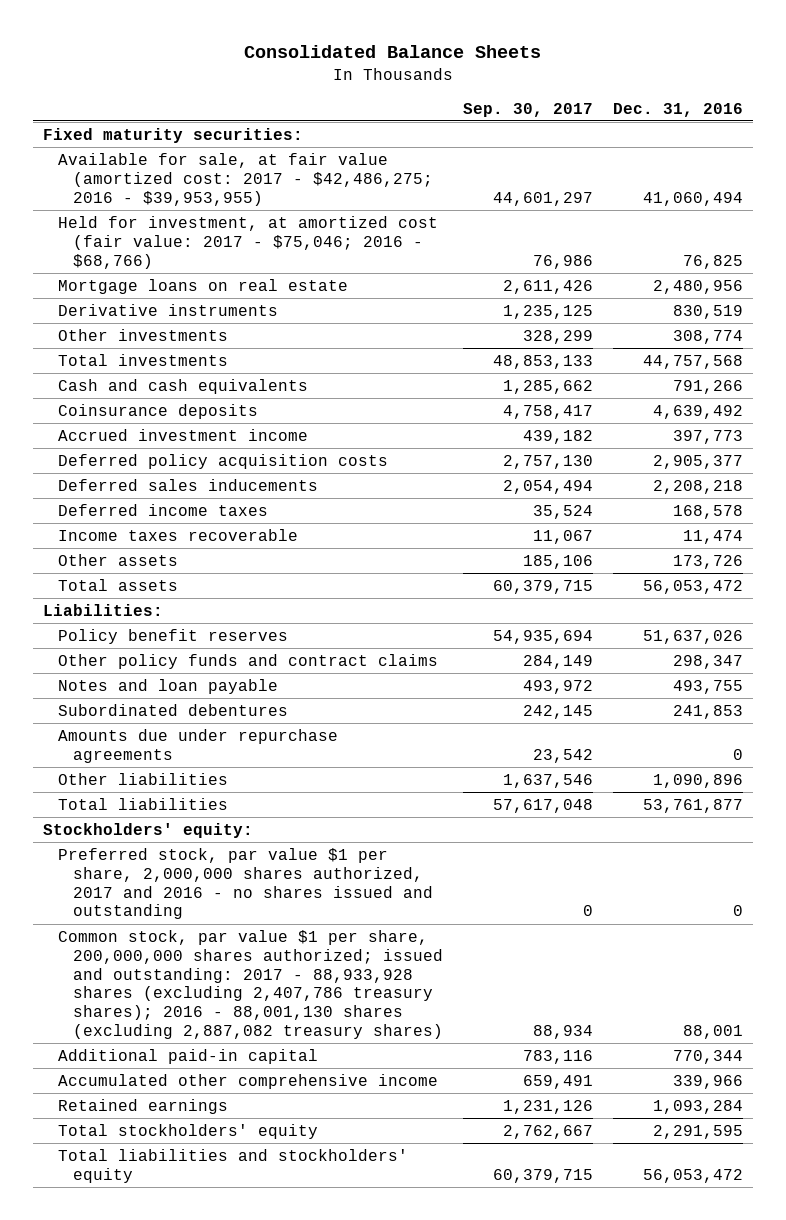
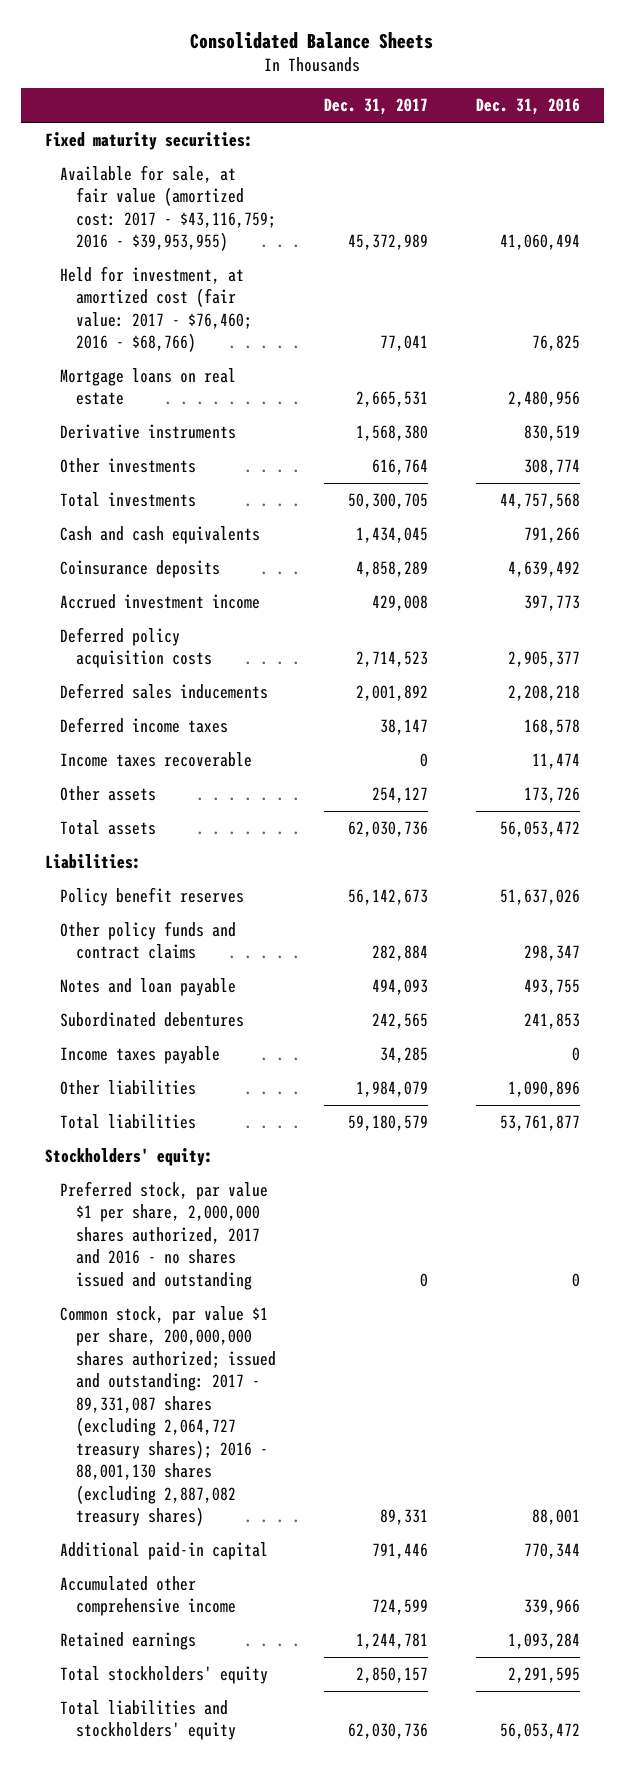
- | Sep. 30, 2017 | Dec. 31, 2016
+ | Dec. 31, 2017 | Dec. 31, 2016
- Available for sale, at fair value (amortized cost: 2017 - $42,486,275; 2016 - $39,953,955) | 44,601,297 | 41,060,494
- Held for investment, at amortized cost (fair value: 2017 - $75,046; 2016 - $68,766) | 76,986 | 76,825
+ Available for sale, at fair value (amortized cost: 2017 - $43,116,759; 2016 - $39,953,955) | 45,372,989 | 41,060,494
+ Held for investment, at amortized cost (fair value: 2017 - $76,460; 2016 - $68,766) | 77,041 | 76,825
- Amounts due under repurchase agreements | 23,542 | 0
+ Income taxes payable | 34,285 | 0
- Common stock, par value $1 per share, 200,000,000 shares authorized; issued and outstanding: 2017 - 88,933,928 shares (excluding 2,407,786 treasury shares); 2016 - 88,001,130 shares (excluding 2,887,082 treasury shares) | 88,934 | 88,001
+ Common stock, par value $1 per share, 200,000,000 shares authorized; issued and outstanding: 2017 - 89,331,087 shares (excluding 2,064,727 treasury shares); 2016 - 88,001,130 shares (excluding 2,887,082 treasury shares) | 89,331 | 88,001

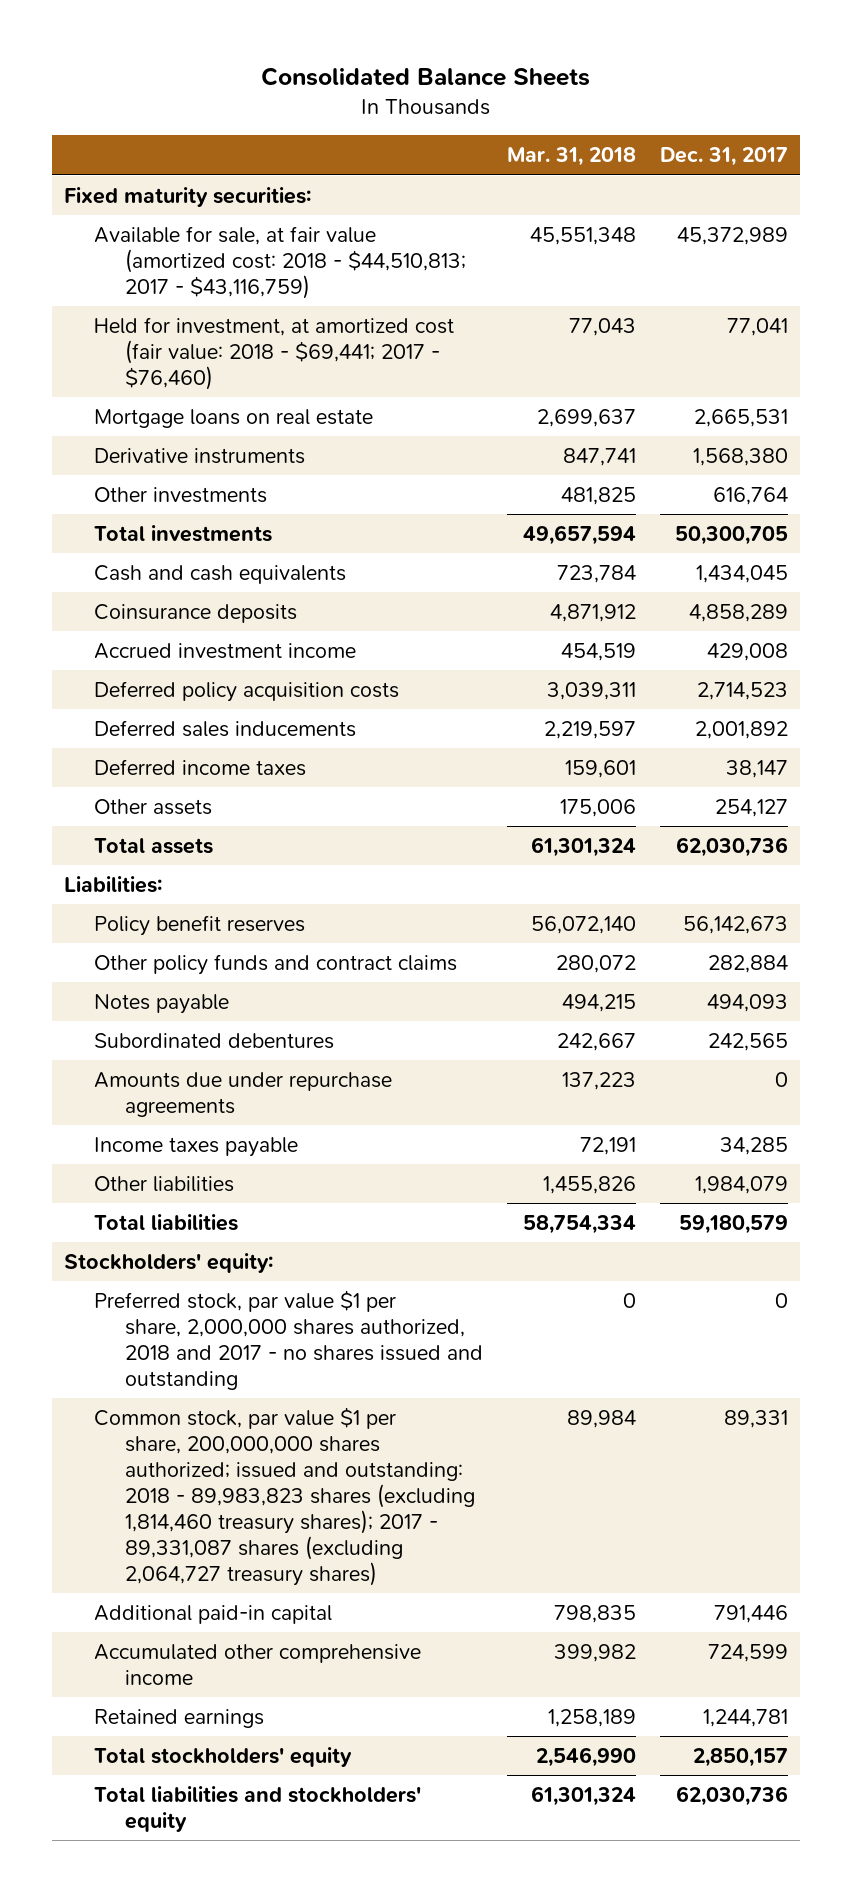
- | Dec. 31, 2017 | Dec. 31, 2016
+ | Mar. 31, 2018 | Dec. 31, 2017
- Available for sale, at fair value (amortized cost: 2017 - $43,116,759; 2016 - $39,953,955) | 45,372,989 | 41,060,494
- Held for investment, at amortized cost (fair value: 2017 - $76,460; 2016 - $68,766) | 77,041 | 76,825
+ Available for sale, at fair value (amortized cost: 2018 - $44,510,813; 2017 - $43,116,759) | 45,551,348 | 45,372,989
+ Held for investment, at amortized cost (fair value: 2018 - $69,441; 2017 - $76,460) | 77,043 | 77,041
- Income taxes recoverable | 0 | 11,474
- Notes and loan payable | 494,093 | 493,755
+ Notes payable | 494,215 | 494,093
+ Amounts due under repurchase agreements | 137,223 | 0
- Preferred stock, par value $1 per share, 2,000,000 shares authorized, 2017 and 2016 - no shares issued and outstanding | 0 | 0
- Common stock, par value $1 per share, 200,000,000 shares authorized; issued and outstanding: 2017 - 89,331,087 shares (excluding 2,064,727 treasury shares); 2016 - 88,001,130 shares (excluding 2,887,082 treasury shares) | 89,331 | 88,001
+ Preferred stock, par value $1 per share, 2,000,000 shares authorized, 2018 and 2017 - no shares issued and outstanding | 0 | 0
+ Common stock, par value $1 per share, 200,000,000 shares authorized; issued and outstanding: 2018 - 89,983,823 shares (excluding 1,814,460 treasury shares); 2017 - 89,331,087 shares (excluding 2,064,727 treasury shares) | 89,984 | 89,331

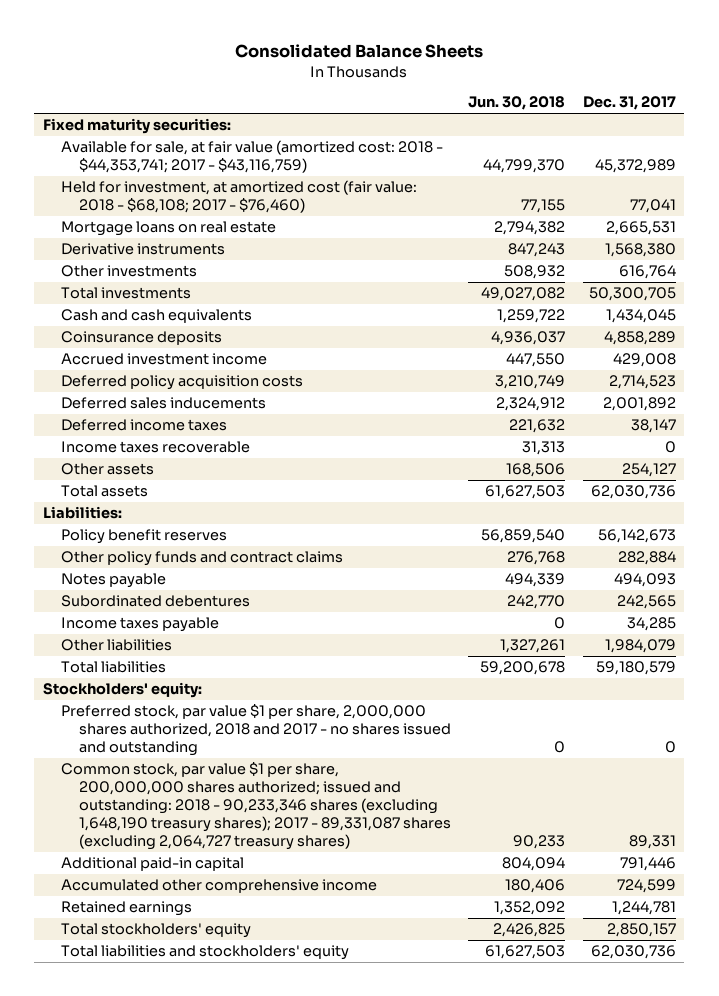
- | Mar. 31, 2018 | Dec. 31, 2017
+ | Jun. 30, 2018 | Dec. 31, 2017
- Available for sale, at fair value (amortized cost: 2018 - $44,510,813; 2017 - $43,116,759) | 45,551,348 | 45,372,989
- Held for investment, at amortized cost (fair value: 2018 - $69,441; 2017 - $76,460) | 77,043 | 77,041
+ Available for sale, at fair value (amortized cost: 2018 - $44,353,741; 2017 - $43,116,759) | 44,799,370 | 45,372,989
+ Held for investment, at amortized cost (fair value: 2018 - $68,108; 2017 - $76,460) | 77,155 | 77,041
+ Income taxes recoverable | 31,313 | 0
- Amounts due under repurchase agreements | 137,223 | 0
- Common stock, par value $1 per share, 200,000,000 shares authorized; issued and outstanding: 2018 - 89,983,823 shares (excluding 1,814,460 treasury shares); 2017 - 89,331,087 shares (excluding 2,064,727 treasury shares) | 89,984 | 89,331
+ Common stock, par value $1 per share, 200,000,000 shares authorized; issued and outstanding: 2018 - 90,233,346 shares (excluding 1,648,190 treasury shares); 2017 - 89,331,087 shares (excluding 2,064,727 treasury shares) | 90,233 | 89,331

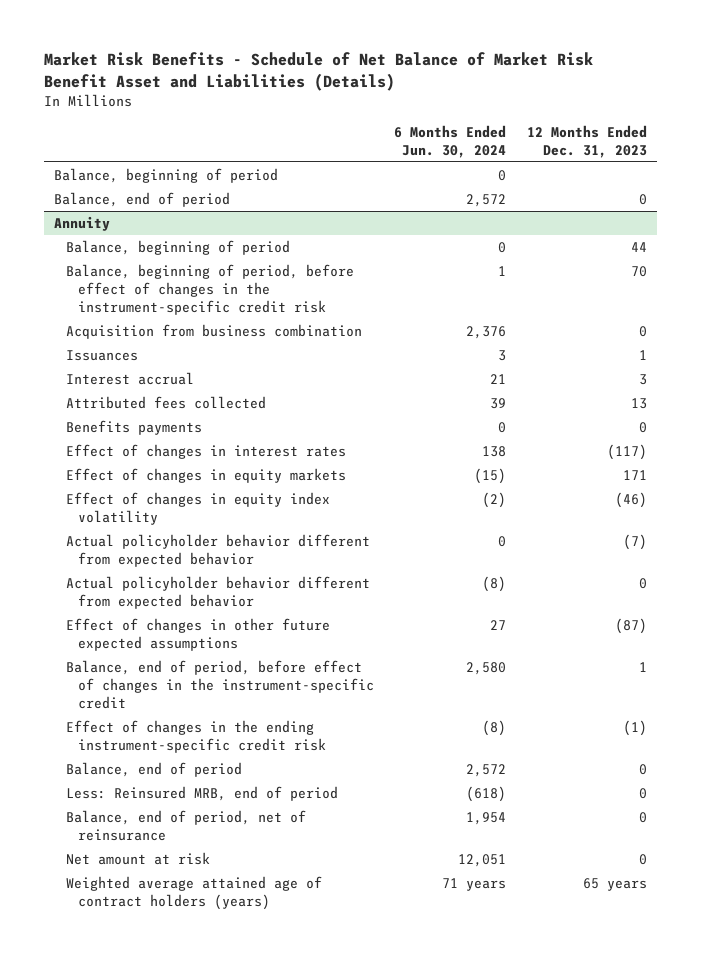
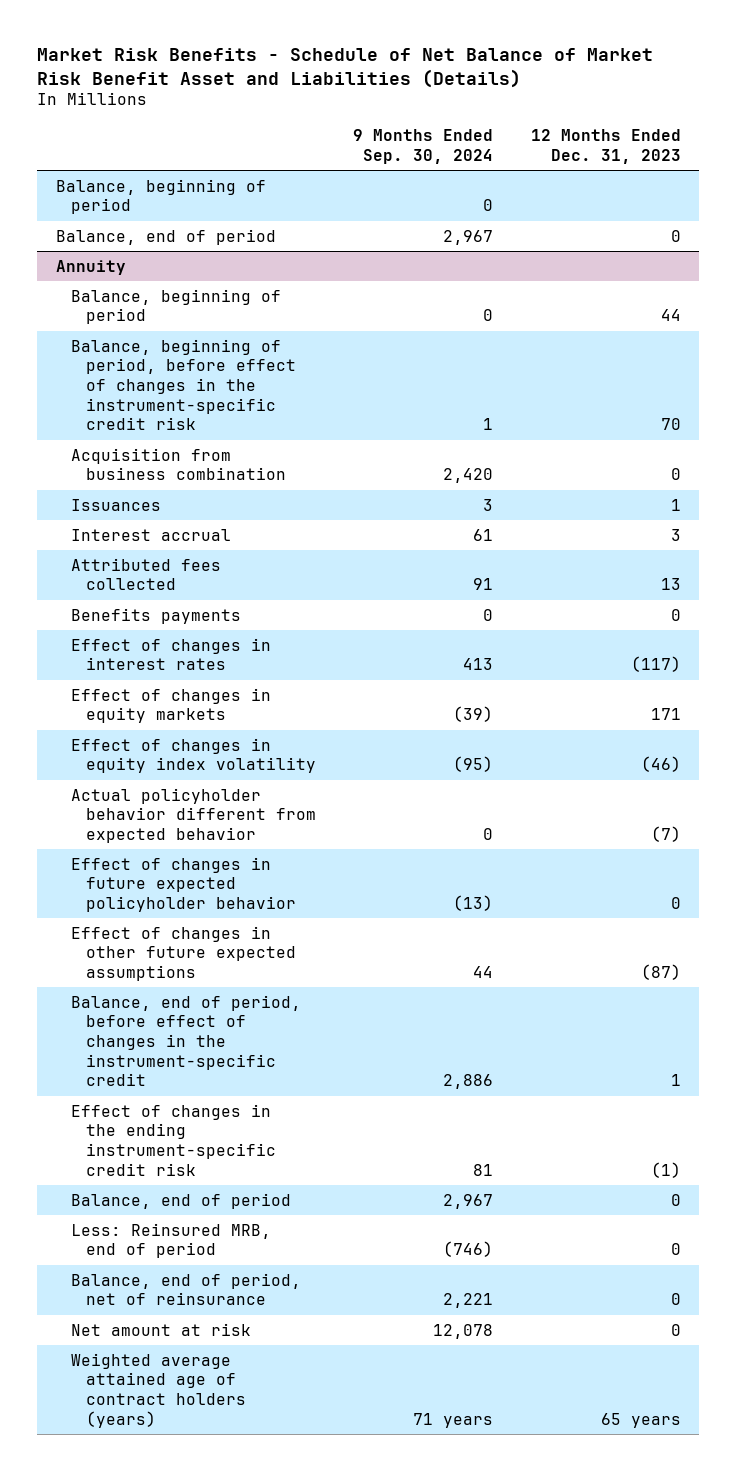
- | 6 Months Ended Jun. 30, 2024 | 12 Months Ended Dec. 31, 2023
+ | 9 Months Ended Sep. 30, 2024 | 12 Months Ended Dec. 31, 2023
@ Annuity
- Actual policyholder behavior different from expected behavior | (8) | 0
+ Effect of changes in future expected policyholder behavior | (13) | 0

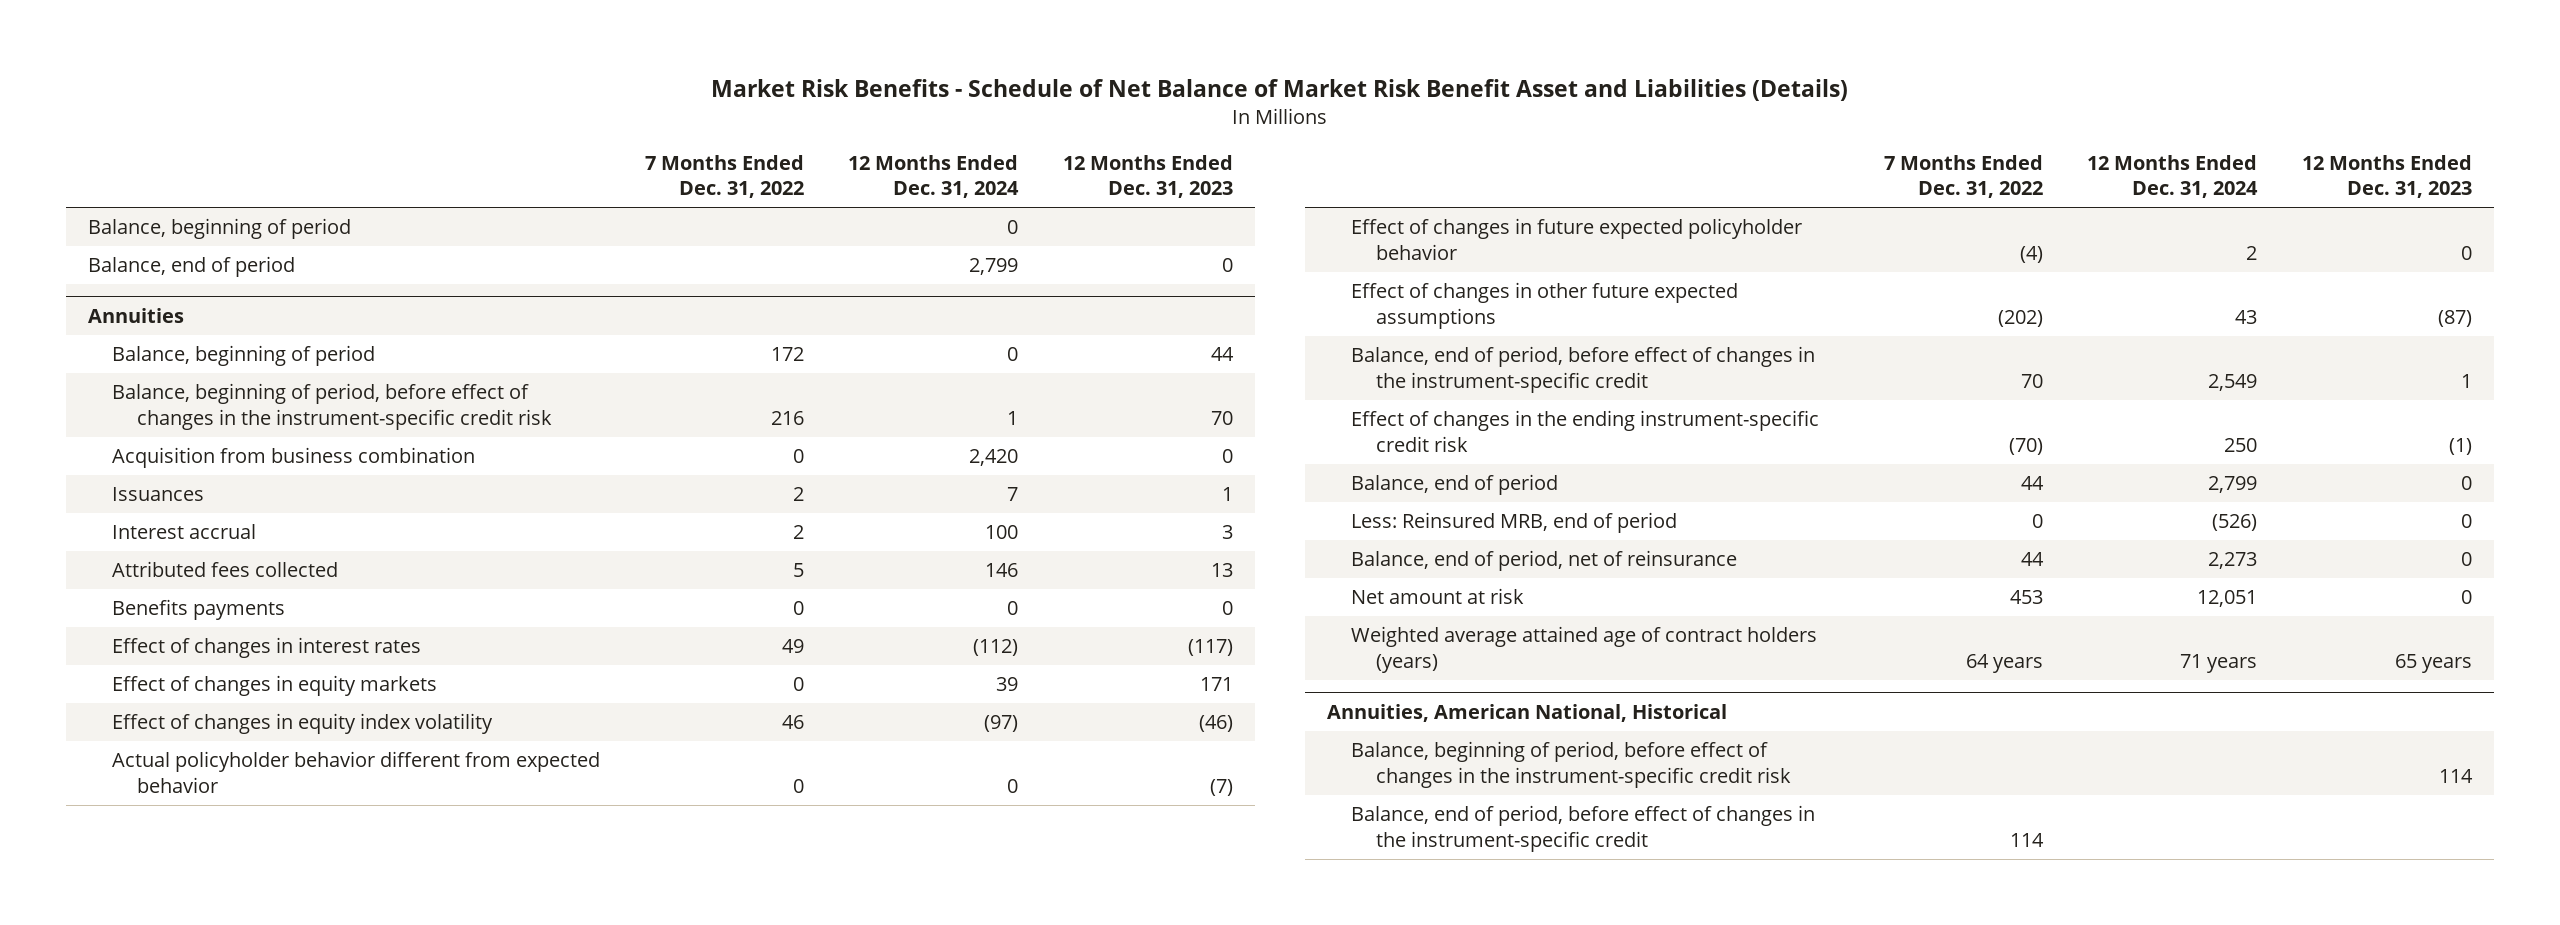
- | 9 Months Ended Sep. 30, 2024 | 12 Months Ended Dec. 31, 2023
+ | 7 Months Ended Dec. 31, 2022 | 12 Months Ended Dec. 31, 2024 | 12 Months Ended Dec. 31, 2023
- Annuity
+ Annuities
+ Annuities, American National, Historical
+ Balance, beginning of period, before effect of changes in the instrument-specific credit risk | | | 114
+ Balance, end of period, before effect of changes in the instrument-specific credit | 114 | |

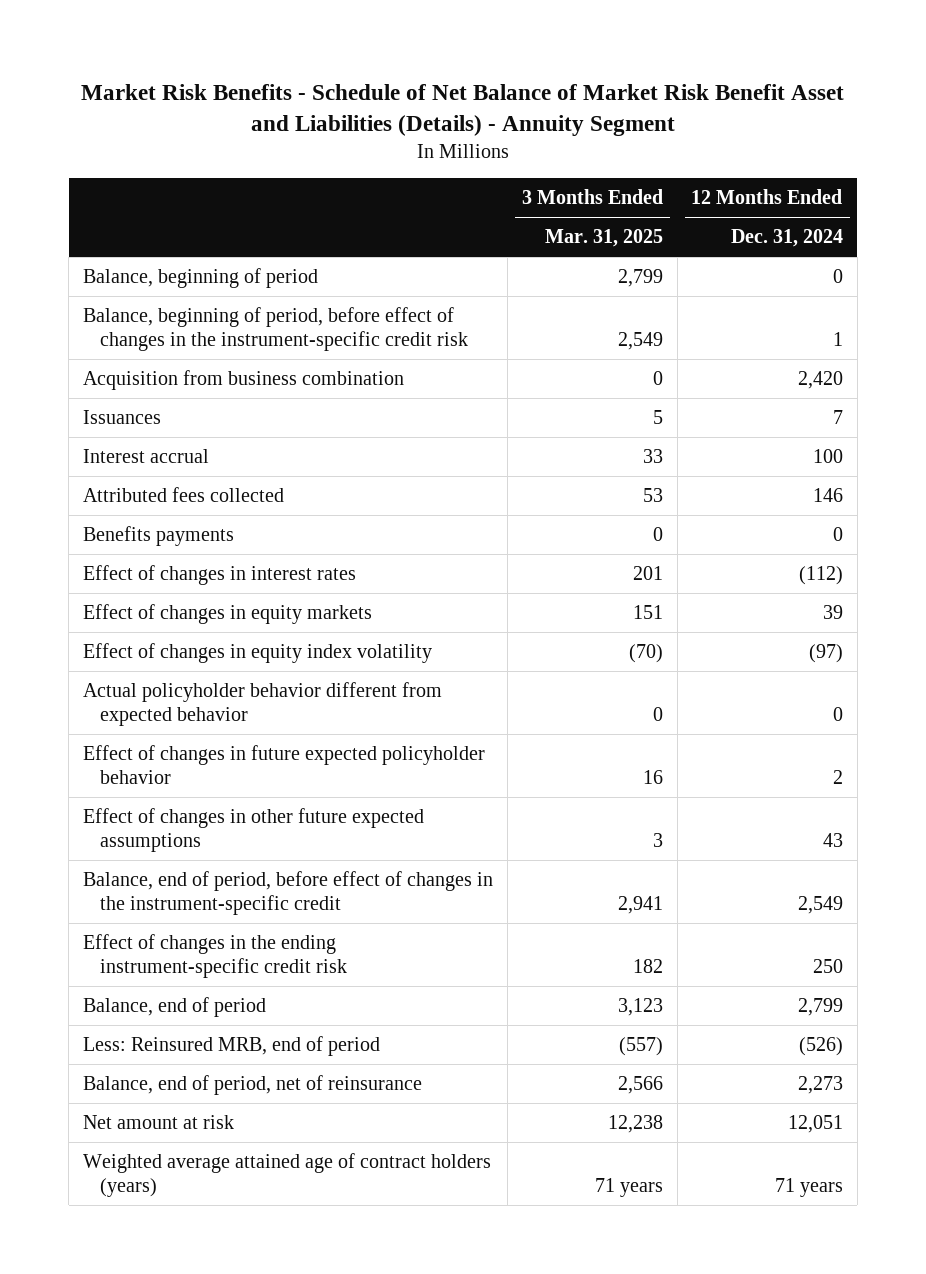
- Market Risk Benefits - Schedule of Net Balance of Market Risk Benefit Asset and Liabilities (Details)
+ Market Risk Benefits - Schedule of Net Balance of Market Risk Benefit Asset and Liabilities (Details) - Annuity Segment
- | 7 Months Ended Dec. 31, 2022 | 12 Months Ended Dec. 31, 2024 | 12 Months Ended Dec. 31, 2023
+ | 3 Months Ended Mar. 31, 2025 | 12 Months Ended Dec. 31, 2024
- Balance, end of period | | 2,799 | 0
- Annuities
- Balance, beginning of period | 172 | 0 | 44
- Annuities, American National, Historical
- Balance, beginning of period, before effect of changes in the instrument-specific credit risk | | | 114
- Balance, end of period, before effect of changes in the instrument-specific credit | 114 | |

